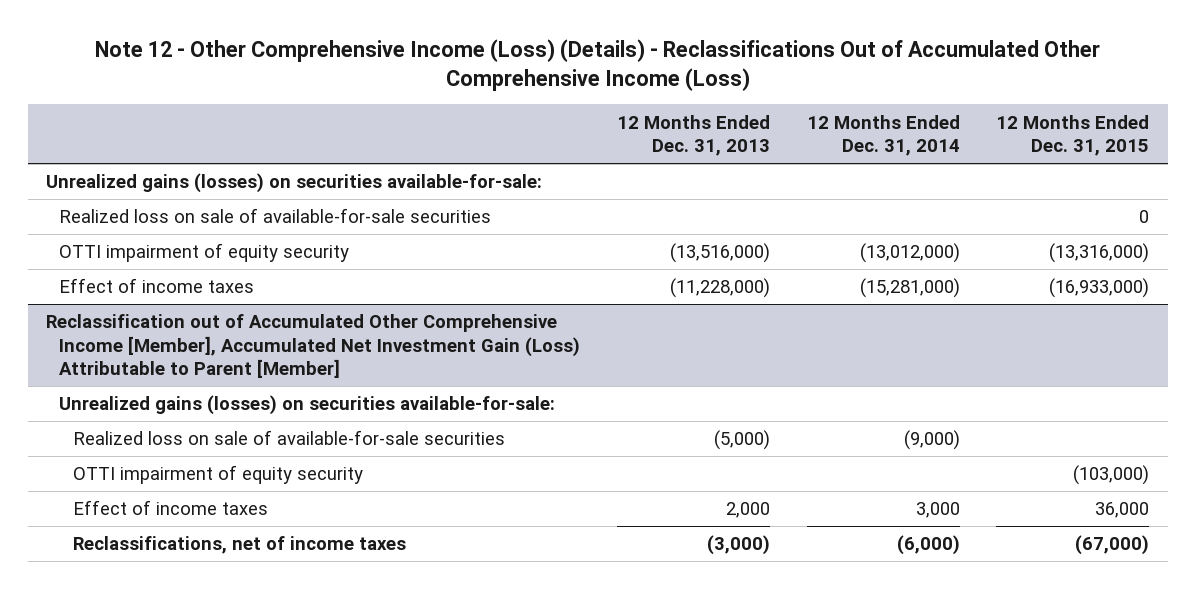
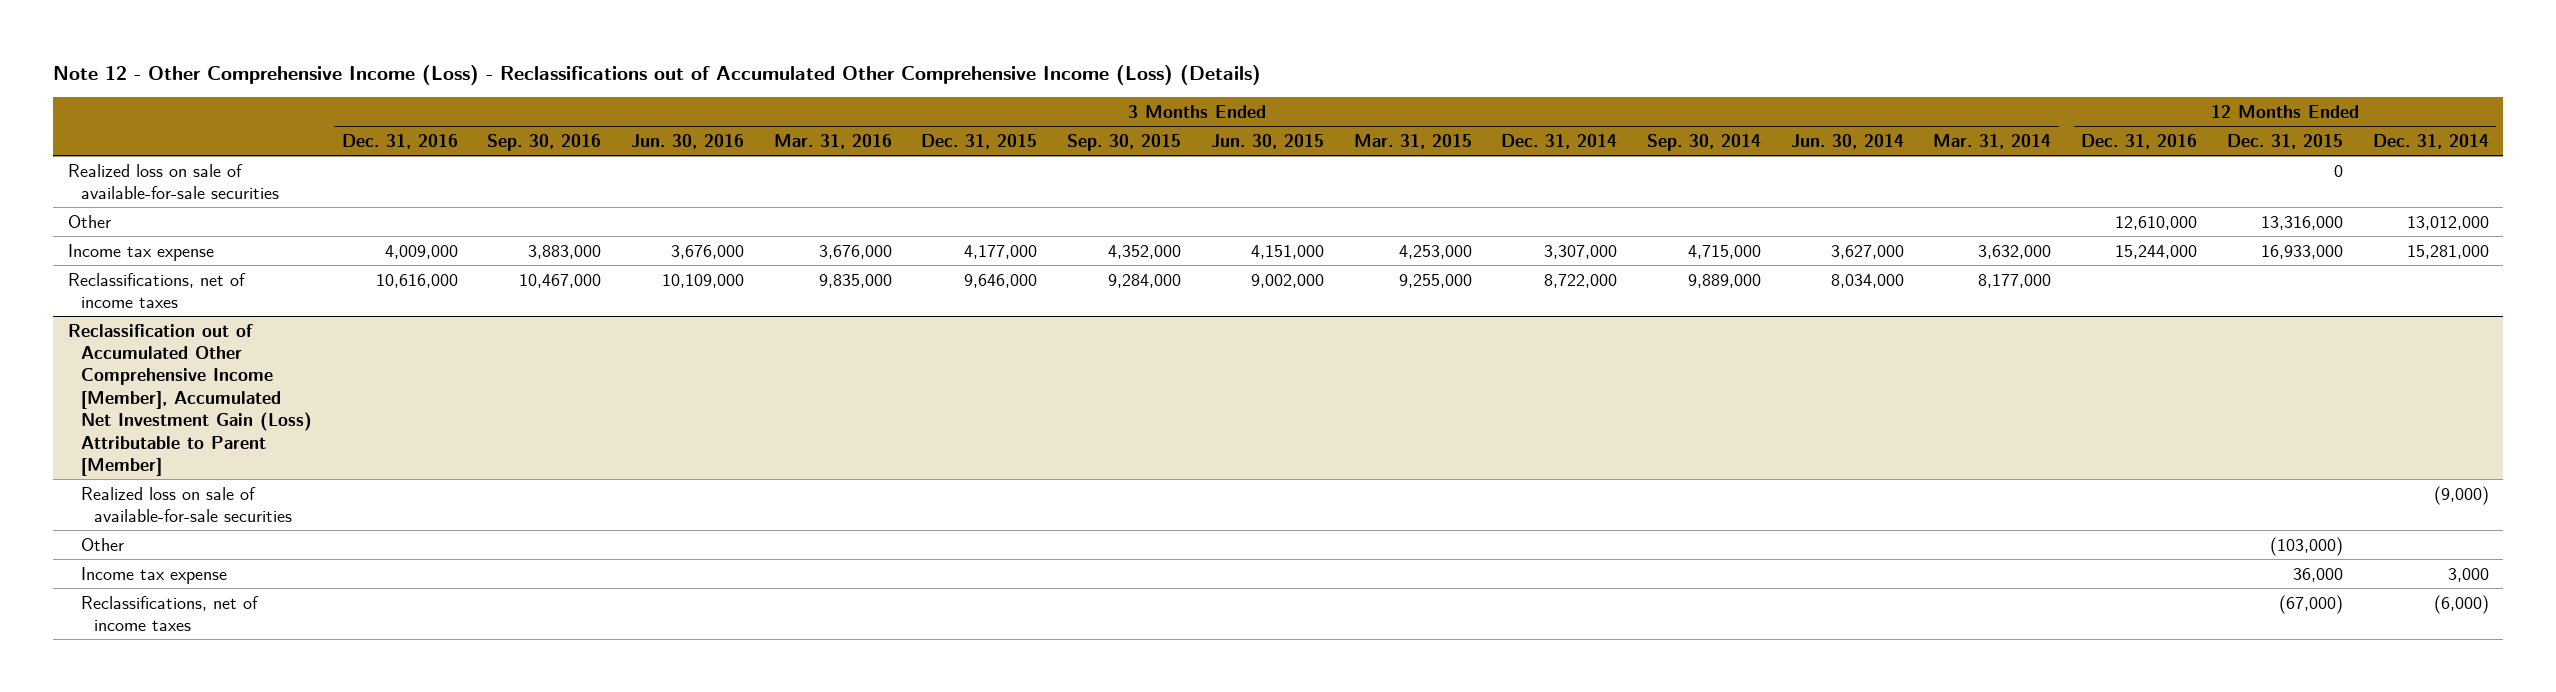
- Note 12 - Other Comprehensive Income (Loss) (Details) - Reclassifications Out of Accumulated Other Comprehensive Income (Loss)
+ Note 12 - Other Comprehensive Income (Loss) - Reclassifications out of Accumulated Other Comprehensive Income (Loss) (Details)
- | 12 Months Ended Dec. 31, 2013 | 12 Months Ended Dec. 31, 2014 | 12 Months Ended Dec. 31, 2015
+ | 3 Months Ended Dec. 31, 2016 | 3 Months Ended Sep. 30, 2016 | 3 Months Ended Jun. 30, 2016 | 3 Months Ended Mar. 31, 2016 | 3 Months Ended Dec. 31, 2015 | 3 Months Ended Sep. 30, 2015 | 3 Months Ended Jun. 30, 2015 | 3 Months Ended Mar. 31, 2015 | 3 Months Ended Dec. 31, 2014 | 3 Months Ended Sep. 30, 2014 | 3 Months Ended Jun. 30, 2014 | 3 Months Ended Mar. 31, 2014 | 12 Months Ended Dec. 31, 2016 | 12 Months Ended Dec. 31, 2015 | 12 Months Ended Dec. 31, 2014
- Unrealized gains (losses) on securities available-for-sale:
- OTTI impairment of equity security | (13,516,000) | (13,012,000) | (13,316,000)
- Effect of income taxes | (11,228,000) | (15,281,000) | (16,933,000)
+ Other | | | | | | | | | | | | | 12,610,000 | 13,316,000 | 13,012,000
+ Income tax expense | 4,009,000 | 3,883,000 | 3,676,000 | 3,676,000 | 4,177,000 | 4,352,000 | 4,151,000 | 4,253,000 | 3,307,000 | 4,715,000 | 3,627,000 | 3,632,000 | 15,244,000 | 16,933,000 | 15,281,000
+ Reclassifications, net of income taxes | 10,616,000 | 10,467,000 | 10,109,000 | 9,835,000 | 9,646,000 | 9,284,000 | 9,002,000 | 9,255,000 | 8,722,000 | 9,889,000 | 8,034,000 | 8,177,000 | | |
@ Reclassification out of Accumulated Other Comprehensive Income [Member], Accumulated Net Investment Gain (Loss) Attributable to Parent [Member]
- Unrealized gains (losses) on securities available-for-sale:
- OTTI impairment of equity security | | | (103,000)
- Effect of income taxes | 2,000 | 3,000 | 36,000
+ Other | | | | | | | | | | | | | | (103,000) |
+ Income tax expense | | | | | | | | | | | | | | 36,000 | 3,000

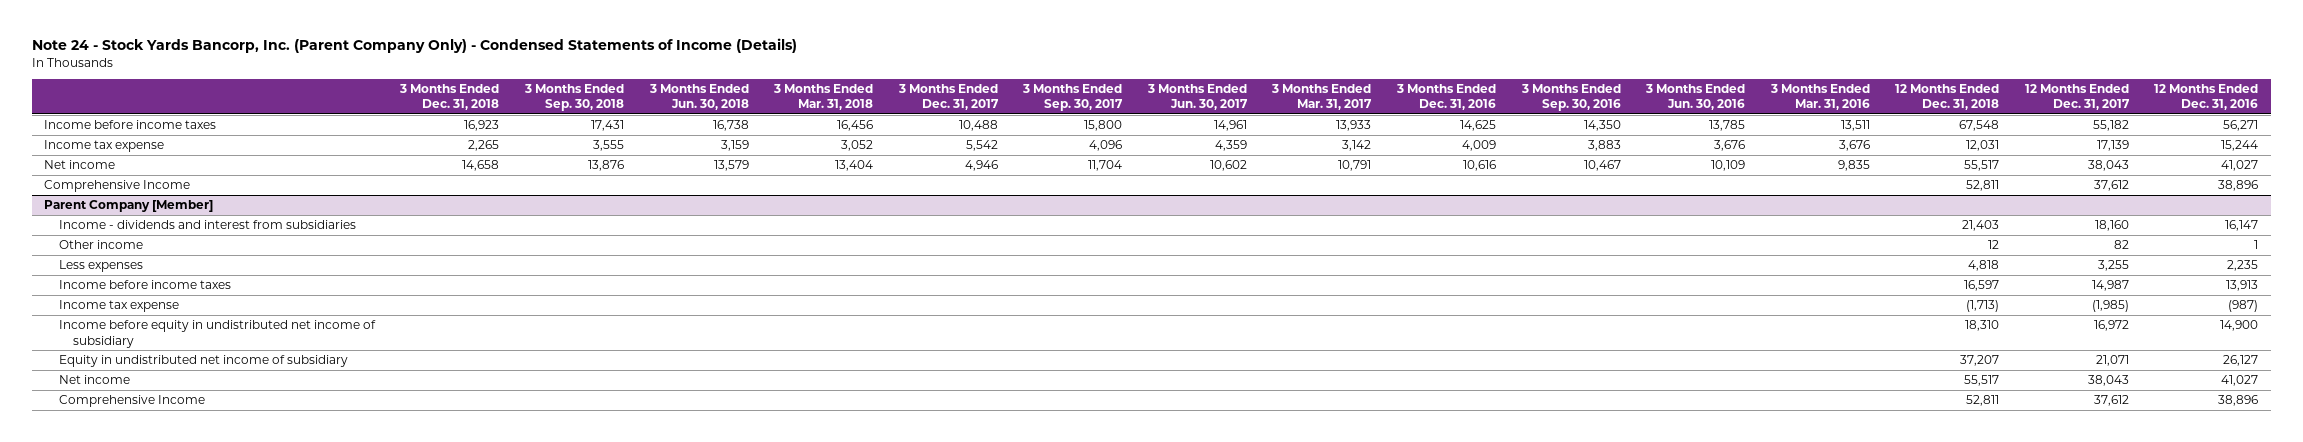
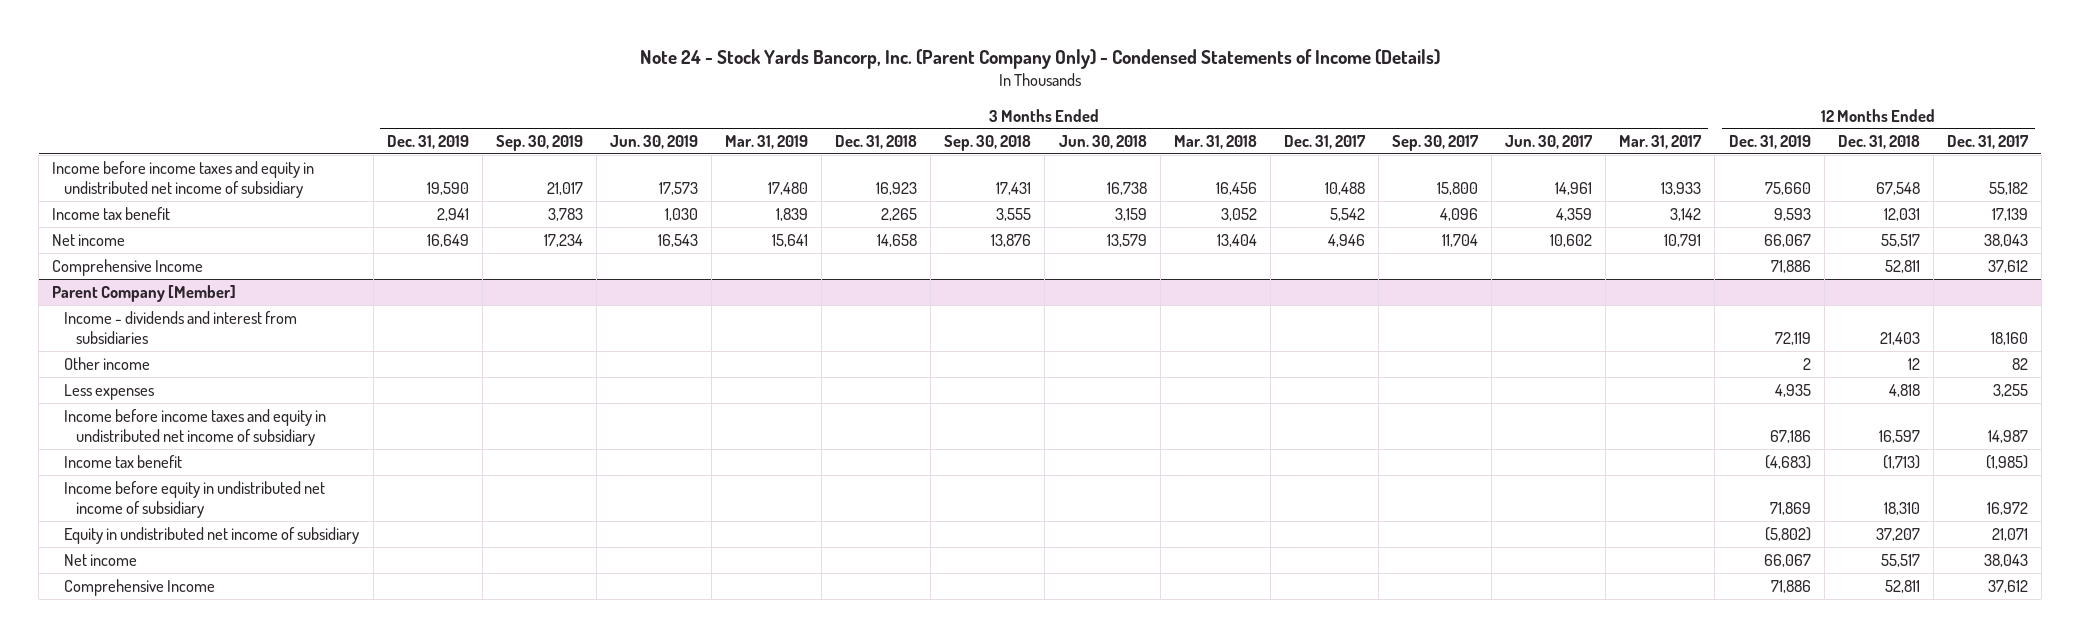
- | 3 Months Ended Dec. 31, 2018 | 3 Months Ended Sep. 30, 2018 | 3 Months Ended Jun. 30, 2018 | 3 Months Ended Mar. 31, 2018 | 3 Months Ended Dec. 31, 2017 | 3 Months Ended Sep. 30, 2017 | 3 Months Ended Jun. 30, 2017 | 3 Months Ended Mar. 31, 2017 | 3 Months Ended Dec. 31, 2016 | 3 Months Ended Sep. 30, 2016 | 3 Months Ended Jun. 30, 2016 | 3 Months Ended Mar. 31, 2016 | 12 Months Ended Dec. 31, 2018 | 12 Months Ended Dec. 31, 2017 | 12 Months Ended Dec. 31, 2016
+ | 3 Months Ended Dec. 31, 2019 | 3 Months Ended Sep. 30, 2019 | 3 Months Ended Jun. 30, 2019 | 3 Months Ended Mar. 31, 2019 | 3 Months Ended Dec. 31, 2018 | 3 Months Ended Sep. 30, 2018 | 3 Months Ended Jun. 30, 2018 | 3 Months Ended Mar. 31, 2018 | 3 Months Ended Dec. 31, 2017 | 3 Months Ended Sep. 30, 2017 | 3 Months Ended Jun. 30, 2017 | 3 Months Ended Mar. 31, 2017 | 12 Months Ended Dec. 31, 2019 | 12 Months Ended Dec. 31, 2018 | 12 Months Ended Dec. 31, 2017
- Income before income taxes | 16,923 | 17,431 | 16,738 | 16,456 | 10,488 | 15,800 | 14,961 | 13,933 | 14,625 | 14,350 | 13,785 | 13,511 | 67,548 | 55,182 | 56,271
- Income tax expense | 2,265 | 3,555 | 3,159 | 3,052 | 5,542 | 4,096 | 4,359 | 3,142 | 4,009 | 3,883 | 3,676 | 3,676 | 12,031 | 17,139 | 15,244
+ Income before income taxes and equity in undistributed net income of subsidiary | 19,590 | 21,017 | 17,573 | 17,480 | 16,923 | 17,431 | 16,738 | 16,456 | 10,488 | 15,800 | 14,961 | 13,933 | 75,660 | 67,548 | 55,182
+ Income tax benefit | 2,941 | 3,783 | 1,030 | 1,839 | 2,265 | 3,555 | 3,159 | 3,052 | 5,542 | 4,096 | 4,359 | 3,142 | 9,593 | 12,031 | 17,139
@ Parent Company [Member]
- Income before income taxes | | | | | | | | | | | | | 16,597 | 14,987 | 13,913
- Income tax expense | | | | | | | | | | | | | (1,713) | (1,985) | (987)
+ Income before income taxes and equity in undistributed net income of subsidiary | | | | | | | | | | | | | 67,186 | 16,597 | 14,987
+ Income tax benefit | | | | | | | | | | | | | (4,683) | (1,713) | (1,985)

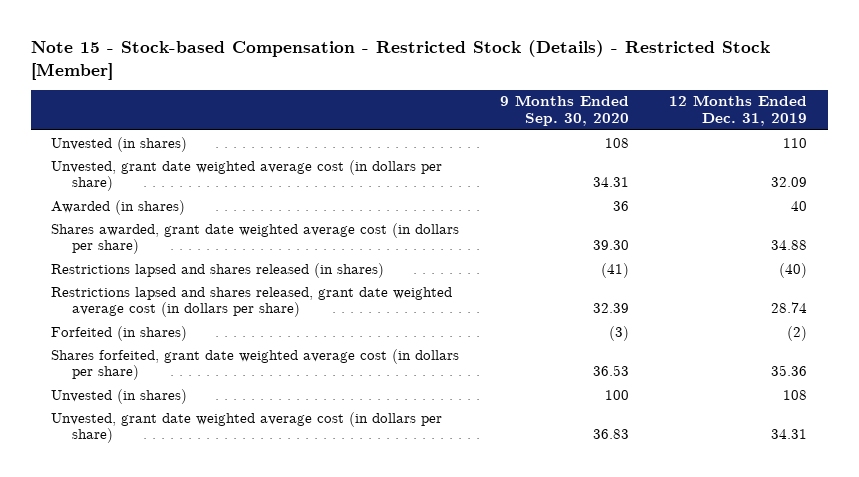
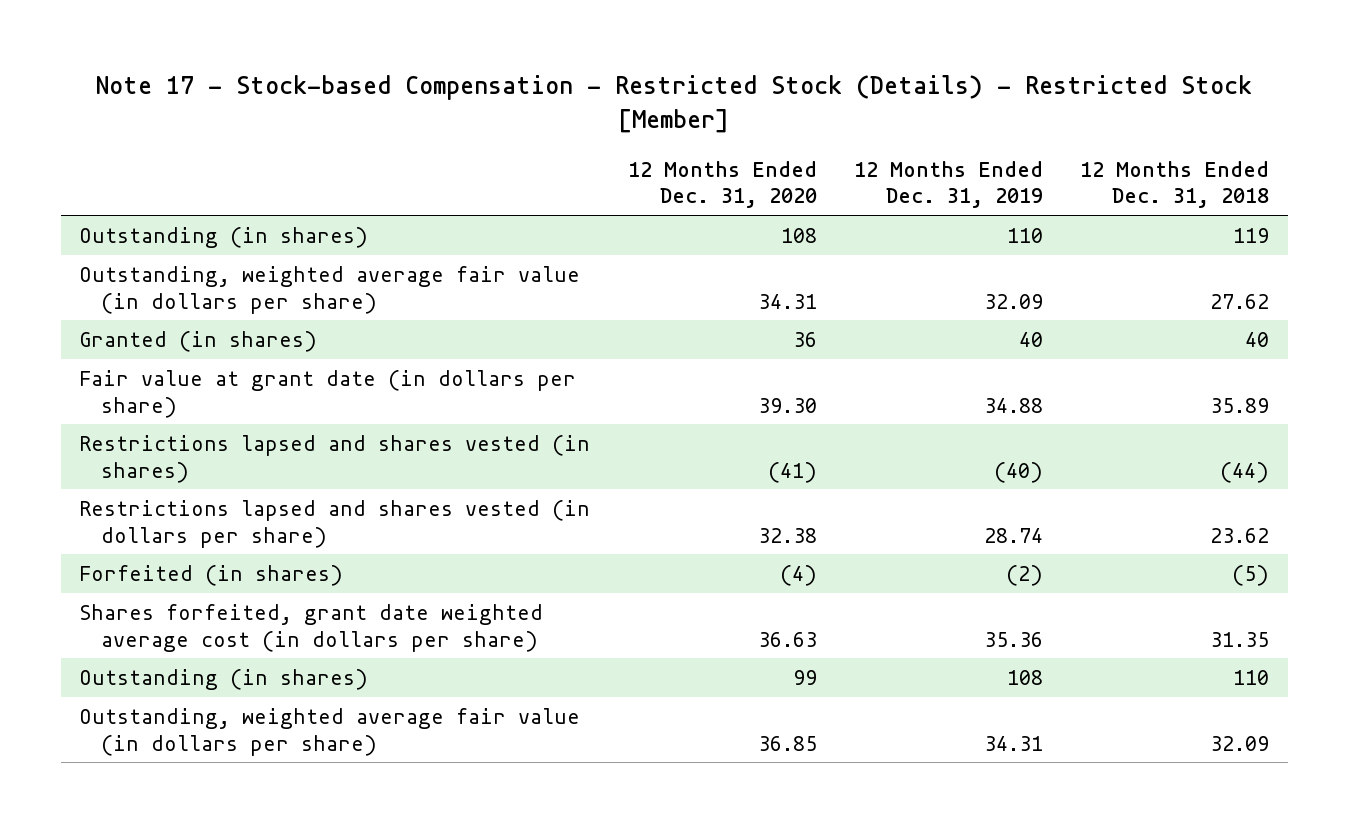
- Note 15 - Stock-based Compensation - Restricted Stock (Details) - Restricted Stock [Member]
+ Note 17 - Stock-based Compensation - Restricted Stock (Details) - Restricted Stock [Member]
- | 9 Months Ended Sep. 30, 2020 | 12 Months Ended Dec. 31, 2019
+ | 12 Months Ended Dec. 31, 2020 | 12 Months Ended Dec. 31, 2019 | 12 Months Ended Dec. 31, 2018
- Unvested (in shares) | 108 | 110
- Unvested, grant date weighted average cost (in dollars per share) | 34.31 | 32.09
- Awarded (in shares) | 36 | 40
- Shares awarded, grant date weighted average cost (in dollars per share) | 39.30 | 34.88
- Restrictions lapsed and shares released (in shares) | (41) | (40)
- Restrictions lapsed and shares released, grant date weighted average cost (in dollars per share) | 32.39 | 28.74
+ Outstanding (in shares) | 108 | 110 | 119
+ Outstanding, weighted average fair value (in dollars per share) | 34.31 | 32.09 | 27.62
+ Granted (in shares) | 36 | 40 | 40
+ Fair value at grant date (in dollars per share) | 39.30 | 34.88 | 35.89
+ Restrictions lapsed and shares vested (in shares) | (41) | (40) | (44)
+ Restrictions lapsed and shares vested (in dollars per share) | 32.38 | 28.74 | 23.62
- Unvested (in shares) | 100 | 108
- Unvested, grant date weighted average cost (in dollars per share) | 36.83 | 34.31
+ Outstanding (in shares) | 99 | 108 | 110
+ Outstanding, weighted average fair value (in dollars per share) | 36.85 | 34.31 | 32.09

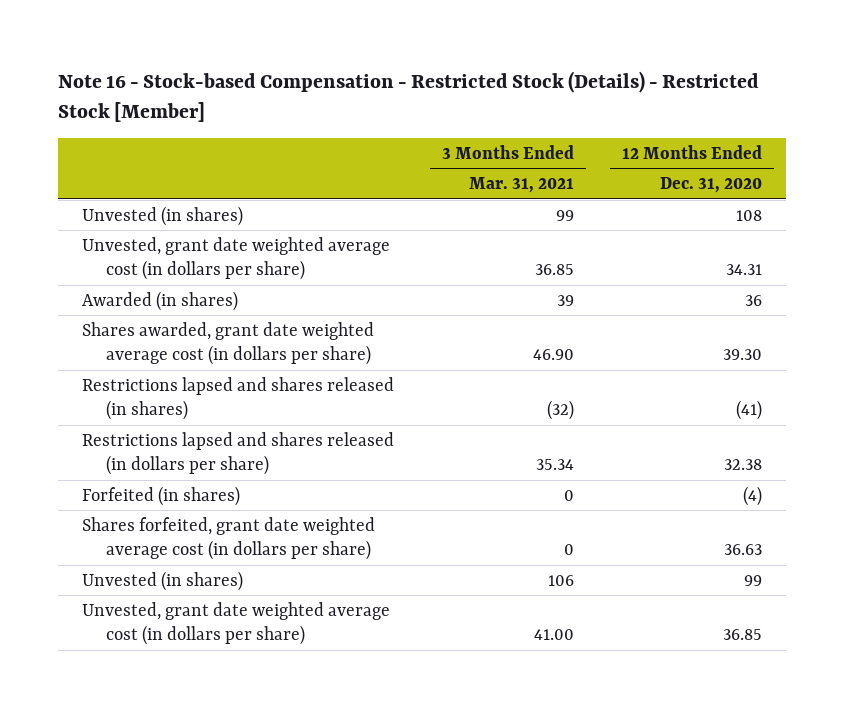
- Note 17 - Stock-based Compensation - Restricted Stock (Details) - Restricted Stock [Member]
+ Note 16 - Stock-based Compensation - Restricted Stock (Details) - Restricted Stock [Member]
- | 12 Months Ended Dec. 31, 2020 | 12 Months Ended Dec. 31, 2019 | 12 Months Ended Dec. 31, 2018
+ | 3 Months Ended Mar. 31, 2021 | 12 Months Ended Dec. 31, 2020
- Outstanding (in shares) | 108 | 110 | 119
- Outstanding, weighted average fair value (in dollars per share) | 34.31 | 32.09 | 27.62
- Granted (in shares) | 36 | 40 | 40
- Fair value at grant date (in dollars per share) | 39.30 | 34.88 | 35.89
- Restrictions lapsed and shares vested (in shares) | (41) | (40) | (44)
- Restrictions lapsed and shares vested (in dollars per share) | 32.38 | 28.74 | 23.62
+ Unvested (in shares) | 99 | 108
+ Unvested, grant date weighted average cost (in dollars per share) | 36.85 | 34.31
+ Awarded (in shares) | 39 | 36
+ Shares awarded, grant date weighted average cost (in dollars per share) | 46.90 | 39.30
+ Restrictions lapsed and shares released (in shares) | (32) | (41)
+ Restrictions lapsed and shares released (in dollars per share) | 35.34 | 32.38
- Outstanding (in shares) | 99 | 108 | 110
- Outstanding, weighted average fair value (in dollars per share) | 36.85 | 34.31 | 32.09
+ Unvested (in shares) | 106 | 99
+ Unvested, grant date weighted average cost (in dollars per share) | 41.00 | 36.85

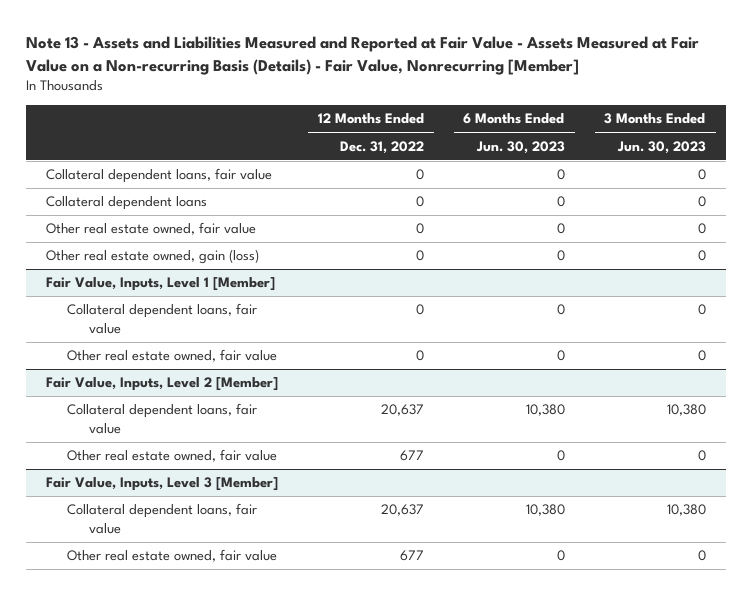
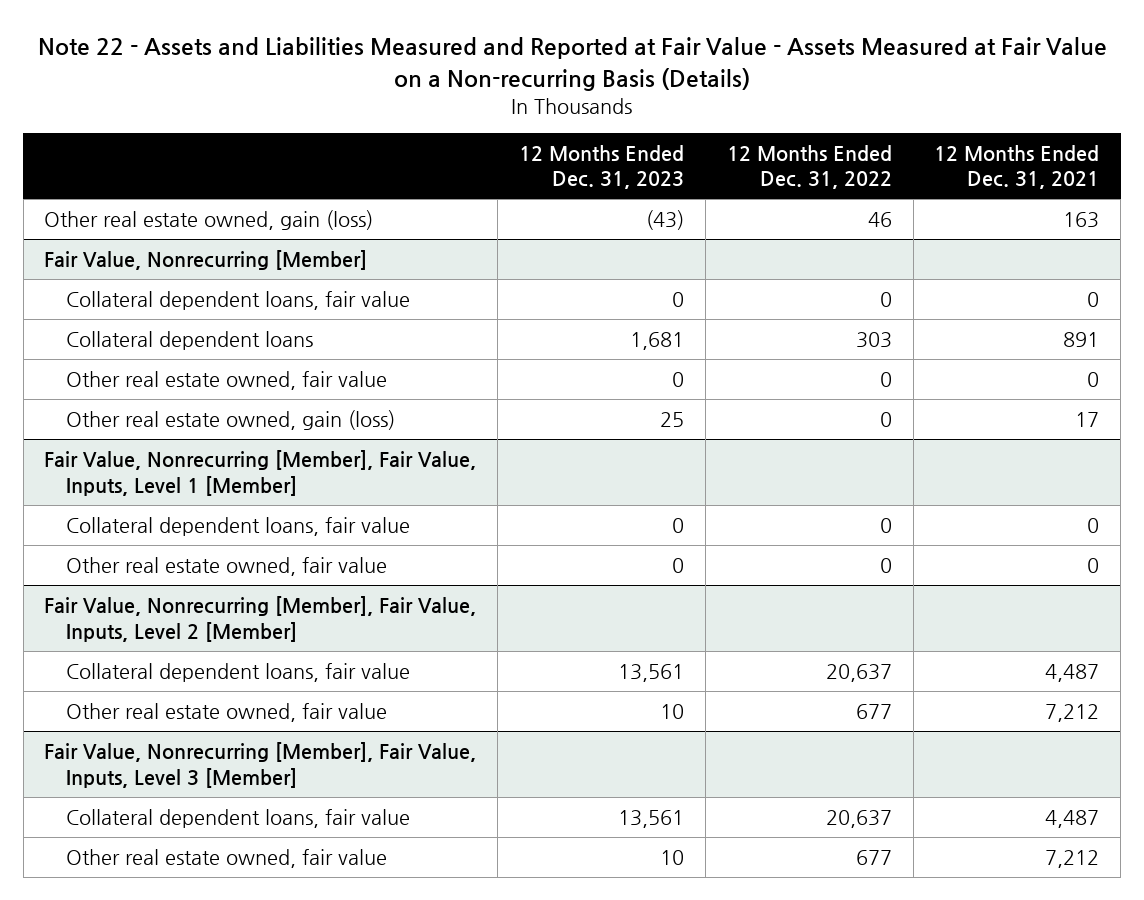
- Note 13 - Assets and Liabilities Measured and Reported at Fair Value - Assets Measured at Fair Value on a Non-recurring Basis (Details) - Fair Value, Nonrecurring [Member]
+ Note 22 - Assets and Liabilities Measured and Reported at Fair Value - Assets Measured at Fair Value on a Non-recurring Basis (Details)
- | 12 Months Ended Dec. 31, 2022 | 6 Months Ended Jun. 30, 2023 | 3 Months Ended Jun. 30, 2023
+ | 12 Months Ended Dec. 31, 2023 | 12 Months Ended Dec. 31, 2022 | 12 Months Ended Dec. 31, 2021
+ Other real estate owned, gain (loss) | (43) | 46 | 163
+ Fair Value, Nonrecurring [Member]
- Collateral dependent loans | 0 | 0 | 0
+ Collateral dependent loans | 1,681 | 303 | 891
- Fair Value, Inputs, Level 1 [Member]
+ Fair Value, Nonrecurring [Member], Fair Value, Inputs, Level 1 [Member]
- Fair Value, Inputs, Level 2 [Member]
+ Fair Value, Nonrecurring [Member], Fair Value, Inputs, Level 2 [Member]
- Fair Value, Inputs, Level 3 [Member]
+ Fair Value, Nonrecurring [Member], Fair Value, Inputs, Level 3 [Member]

